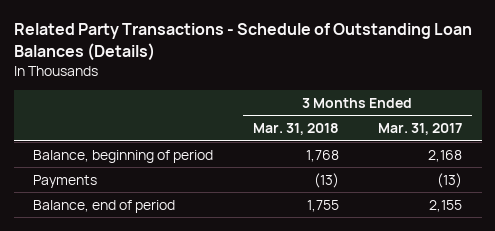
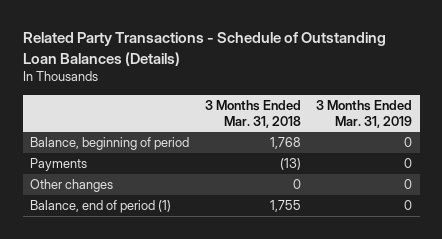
- | 3 Months Ended Mar. 31, 2018 | 3 Months Ended Mar. 31, 2017
+ | 3 Months Ended Mar. 31, 2018 | 3 Months Ended Mar. 31, 2019
- Balance, end of period | 1,755 | 2,155
+ Other changes | 0 | 0
+ Balance, end of period (1) | 1,755 | 0

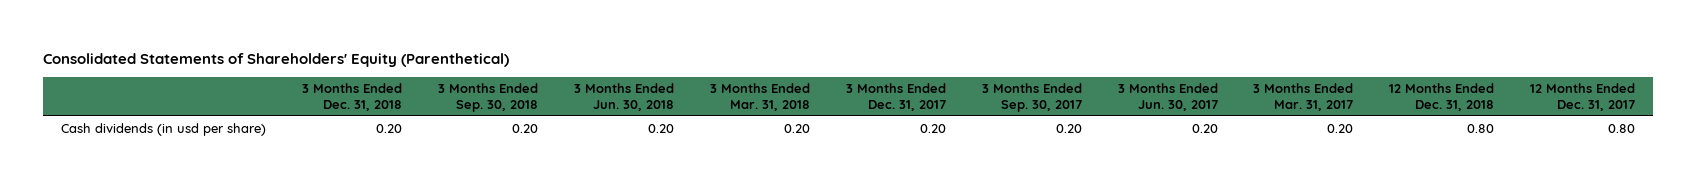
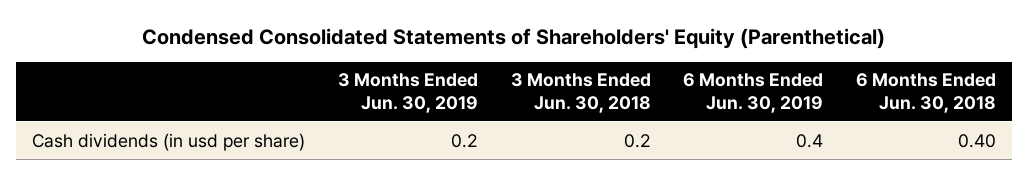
- Consolidated Statements of Shareholders' Equity (Parenthetical)
+ Condensed Consolidated Statements of Shareholders' Equity (Parenthetical)
- | 3 Months Ended Dec. 31, 2018 | 3 Months Ended Sep. 30, 2018 | 3 Months Ended Jun. 30, 2018 | 3 Months Ended Mar. 31, 2018 | 3 Months Ended Dec. 31, 2017 | 3 Months Ended Sep. 30, 2017 | 3 Months Ended Jun. 30, 2017 | 3 Months Ended Mar. 31, 2017 | 12 Months Ended Dec. 31, 2018 | 12 Months Ended Dec. 31, 2017
+ | 3 Months Ended Jun. 30, 2019 | 3 Months Ended Jun. 30, 2018 | 6 Months Ended Jun. 30, 2019 | 6 Months Ended Jun. 30, 2018
- Cash dividends (in usd per share) | 0.20 | 0.20 | 0.20 | 0.20 | 0.20 | 0.20 | 0.20 | 0.20 | 0.80 | 0.80
+ Cash dividends (in usd per share) | 0.2 | 0.2 | 0.4 | 0.40

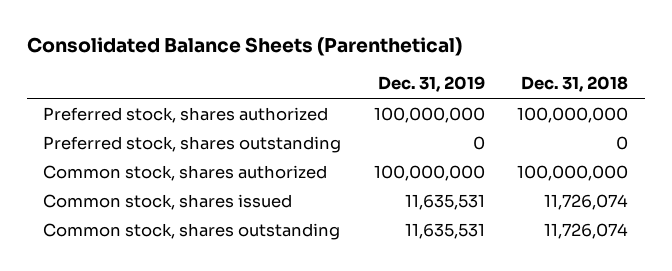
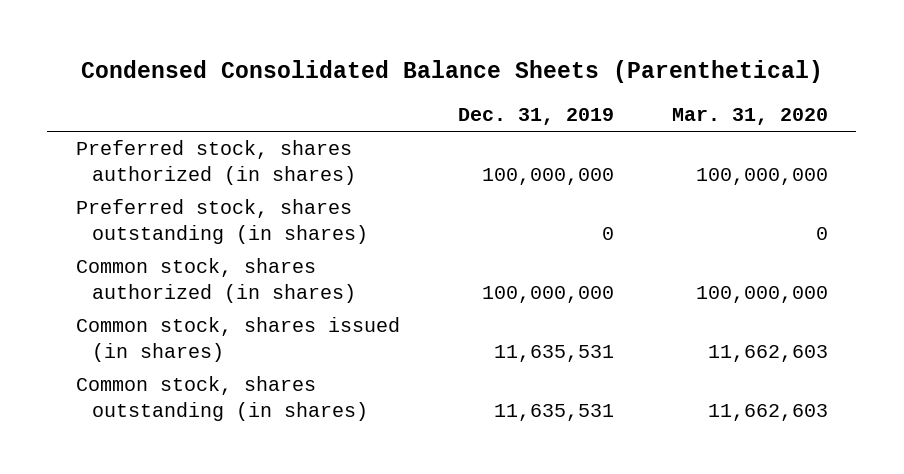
- Consolidated Balance Sheets (Parenthetical)
+ Condensed Consolidated Balance Sheets (Parenthetical)
- | Dec. 31, 2019 | Dec. 31, 2018
+ | Dec. 31, 2019 | Mar. 31, 2020
- Preferred stock, shares authorized | 100,000,000 | 100,000,000
- Preferred stock, shares outstanding | 0 | 0
- Common stock, shares authorized | 100,000,000 | 100,000,000
- Common stock, shares issued | 11,635,531 | 11,726,074
- Common stock, shares outstanding | 11,635,531 | 11,726,074
+ Preferred stock, shares authorized (in shares) | 100,000,000 | 100,000,000
+ Preferred stock, shares outstanding (in shares) | 0 | 0
+ Common stock, shares authorized (in shares) | 100,000,000 | 100,000,000
+ Common stock, shares issued (in shares) | 11,635,531 | 11,662,603
+ Common stock, shares outstanding (in shares) | 11,635,531 | 11,662,603

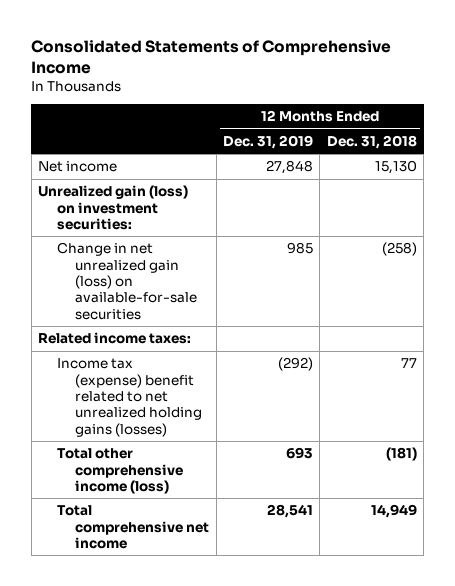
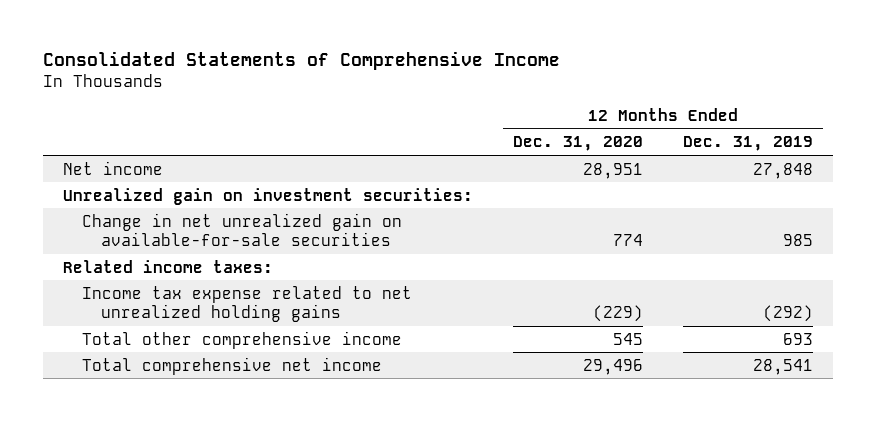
- | 12 Months Ended Dec. 31, 2019 | 12 Months Ended Dec. 31, 2018
+ | 12 Months Ended Dec. 31, 2020 | 12 Months Ended Dec. 31, 2019
- Unrealized gain (loss) on investment securities:
- Change in net unrealized gain (loss) on available-for-sale securities | 985 | (258)
+ Unrealized gain on investment securities:
+ Change in net unrealized gain on available-for-sale securities | 774 | 985
- Income tax (expense) benefit related to net unrealized holding gains (losses) | (292) | 77
- Total other comprehensive income (loss) | 693 | (181)
+ Income tax expense related to net unrealized holding gains | (229) | (292)
+ Total other comprehensive income | 545 | 693

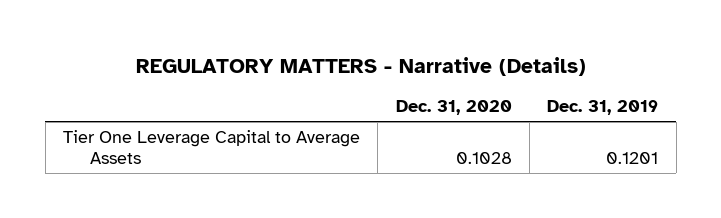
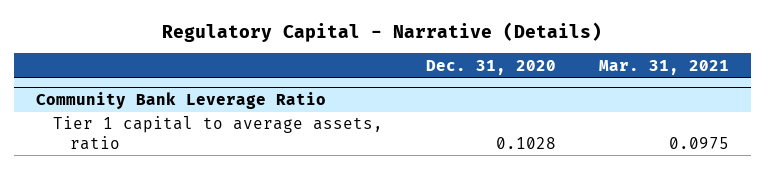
- REGULATORY MATTERS - Narrative (Details)
+ Regulatory Capital - Narrative (Details)
- | Dec. 31, 2020 | Dec. 31, 2019
+ | Dec. 31, 2020 | Mar. 31, 2021
- Tier One Leverage Capital to Average Assets | 0.1028 | 0.1201
+ Community Bank Leverage Ratio
+ Tier 1 capital to average assets, ratio | 0.1028 | 0.0975

